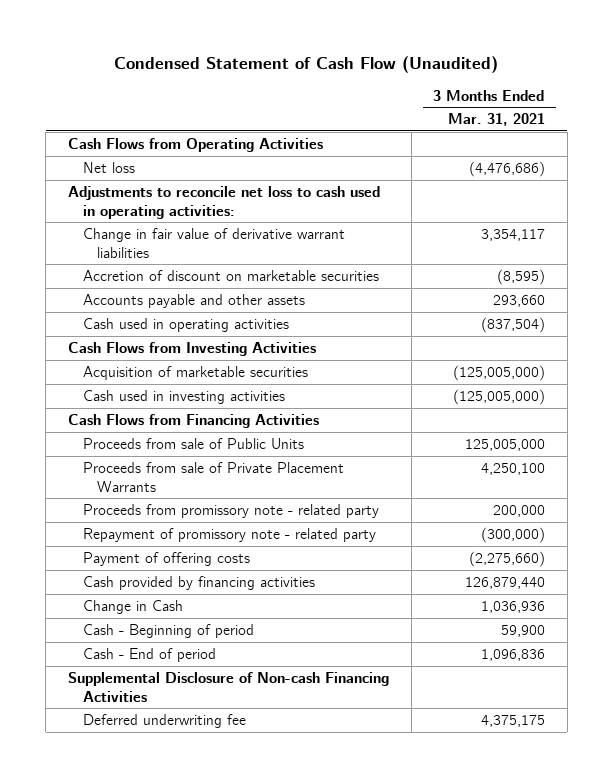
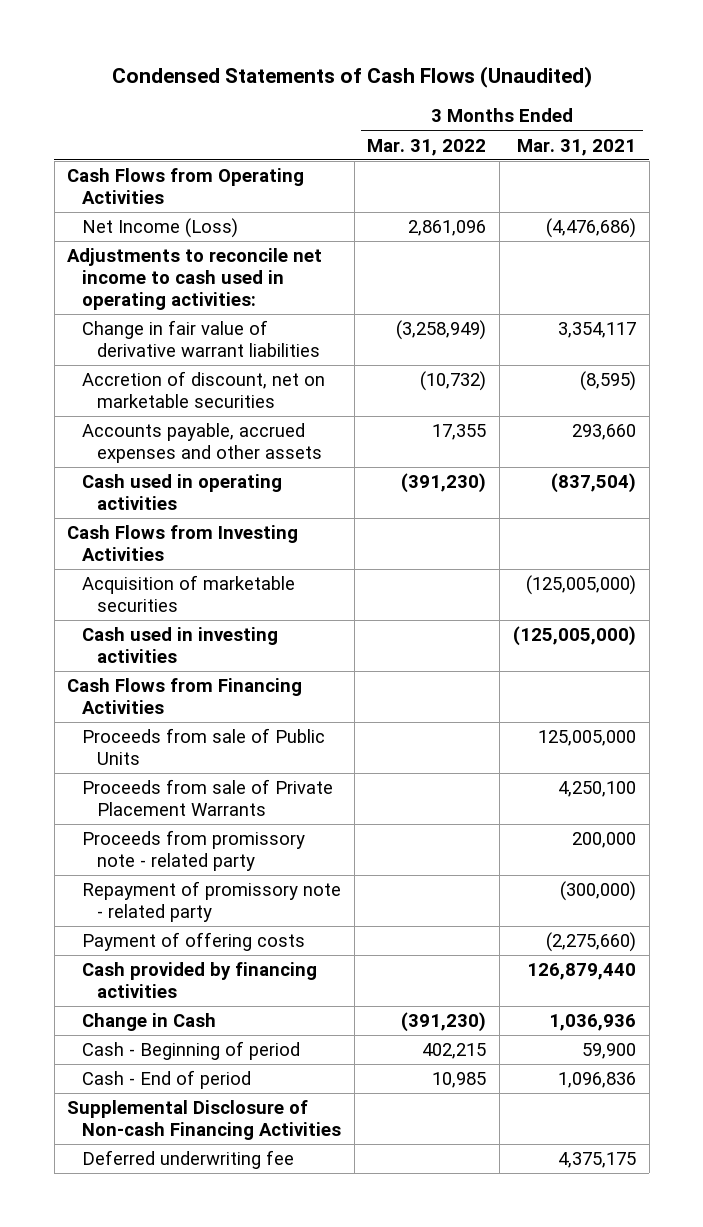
- Condensed Statement of Cash Flow (Unaudited)
+ Condensed Statements of Cash Flows (Unaudited)
- | 3 Months Ended Mar. 31, 2021
+ | 3 Months Ended Mar. 31, 2022 | 3 Months Ended Mar. 31, 2021
- Net loss | (4,476,686)
- Adjustments to reconcile net loss to cash used in operating activities:
+ Net Income (Loss) | 2,861,096 | (4,476,686)
+ Adjustments to reconcile net income to cash used in operating activities:
- Accretion of discount on marketable securities | (8,595)
- Accounts payable and other assets | 293,660
+ Accretion of discount, net on marketable securities | (10,732) | (8,595)
+ Accounts payable, accrued expenses and other assets | 17,355 | 293,660

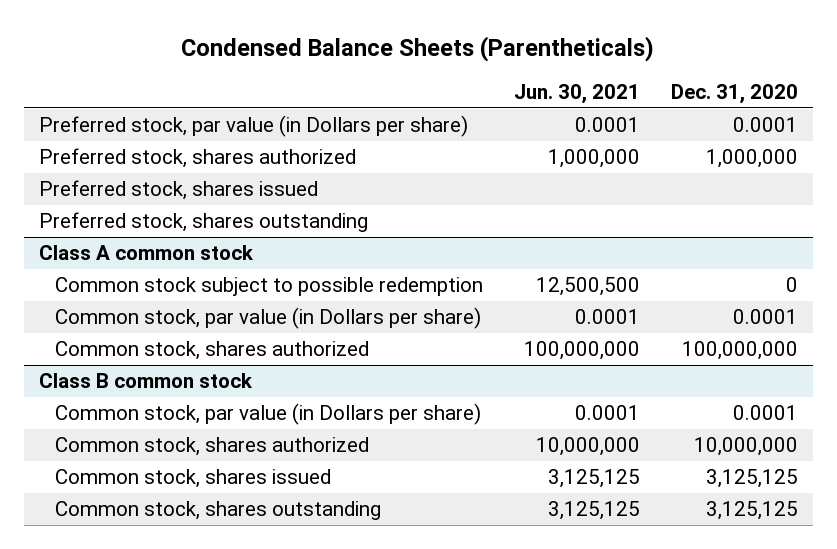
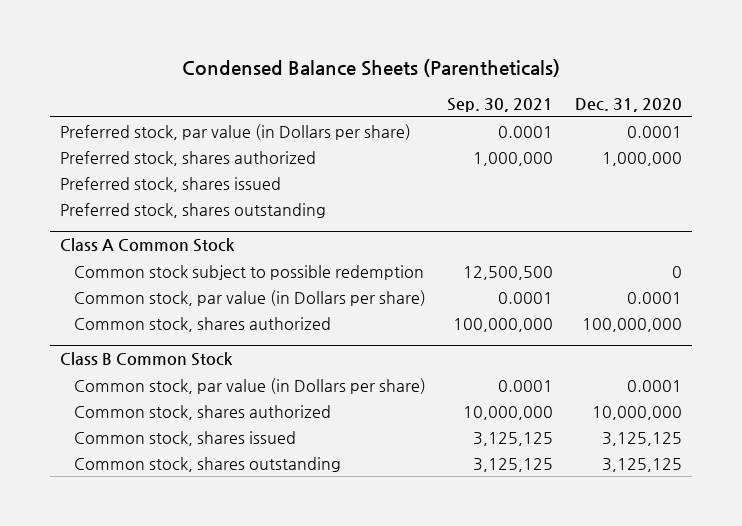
- | Jun. 30, 2021 | Dec. 31, 2020
+ | Sep. 30, 2021 | Dec. 31, 2020
- Class A common stock
+ Class A Common Stock
- Class B common stock
+ Class B Common Stock

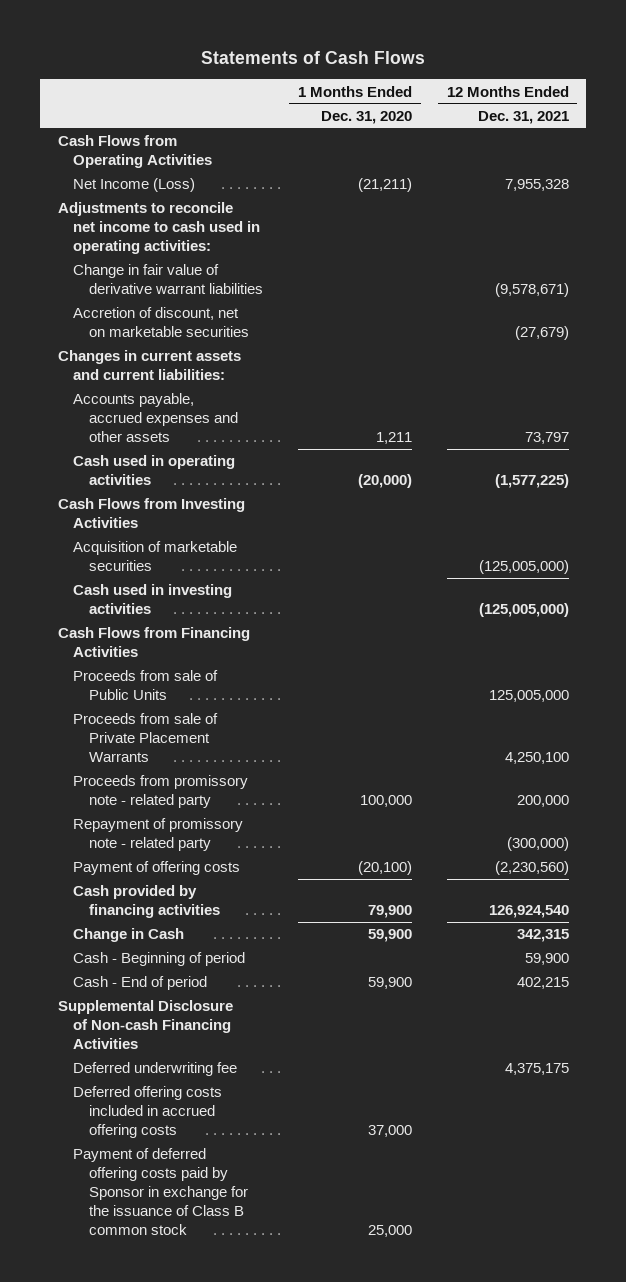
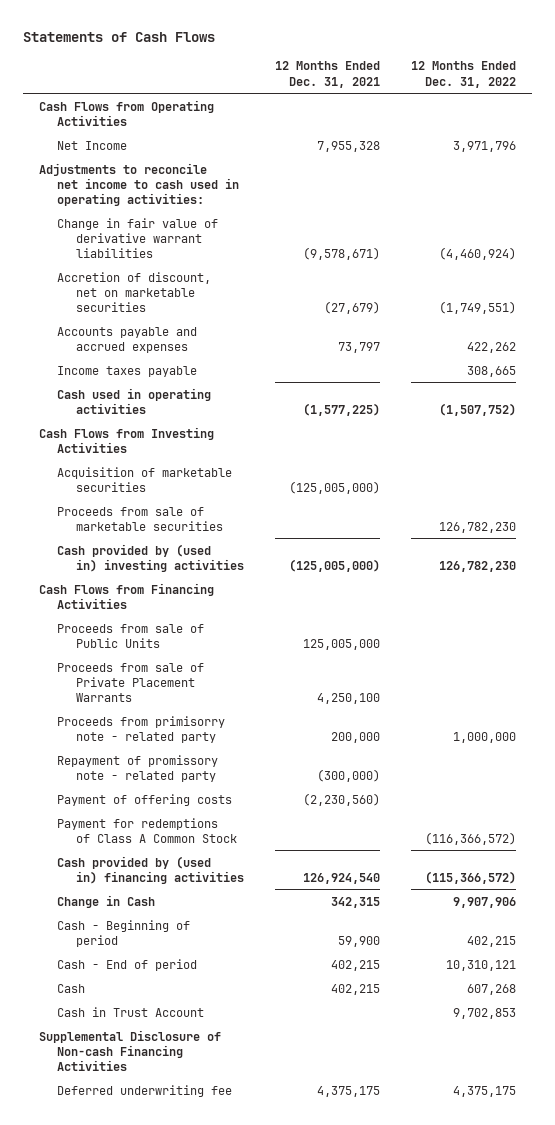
- | 1 Months Ended Dec. 31, 2020 | 12 Months Ended Dec. 31, 2021
+ | 12 Months Ended Dec. 31, 2021 | 12 Months Ended Dec. 31, 2022
- Net Income (Loss) | (21,211) | 7,955,328
+ Net Income | 7,955,328 | 3,971,796
- Changes in current assets and current liabilities:
- Accounts payable, accrued expenses and other assets | 1,211 | 73,797
+ Accounts payable and accrued expenses | 73,797 | 422,262
+ Income taxes payable | | 308,665
- Cash used in investing activities | | (125,005,000)
+ Proceeds from sale of marketable securities | | 126,782,230
+ Cash provided by (used in) investing activities | (125,005,000) | 126,782,230
- Proceeds from promissory note - related party | 100,000 | 200,000
+ Proceeds from primisorry note - related party | 200,000 | 1,000,000
- Cash provided by financing activities | 79,900 | 126,924,540
+ Payment for redemptions of Class A Common Stock | | (116,366,572)
+ Cash provided by (used in) financing activities | 126,924,540 | (115,366,572)
+ Cash | 402,215 | 607,268
+ Cash in Trust Account | | 9,702,853
- Deferred offering costs included in accrued offering costs | 37,000 |
- Payment of deferred offering costs paid by Sponsor in exchange for the issuance of Class B common stock | 25,000 |

